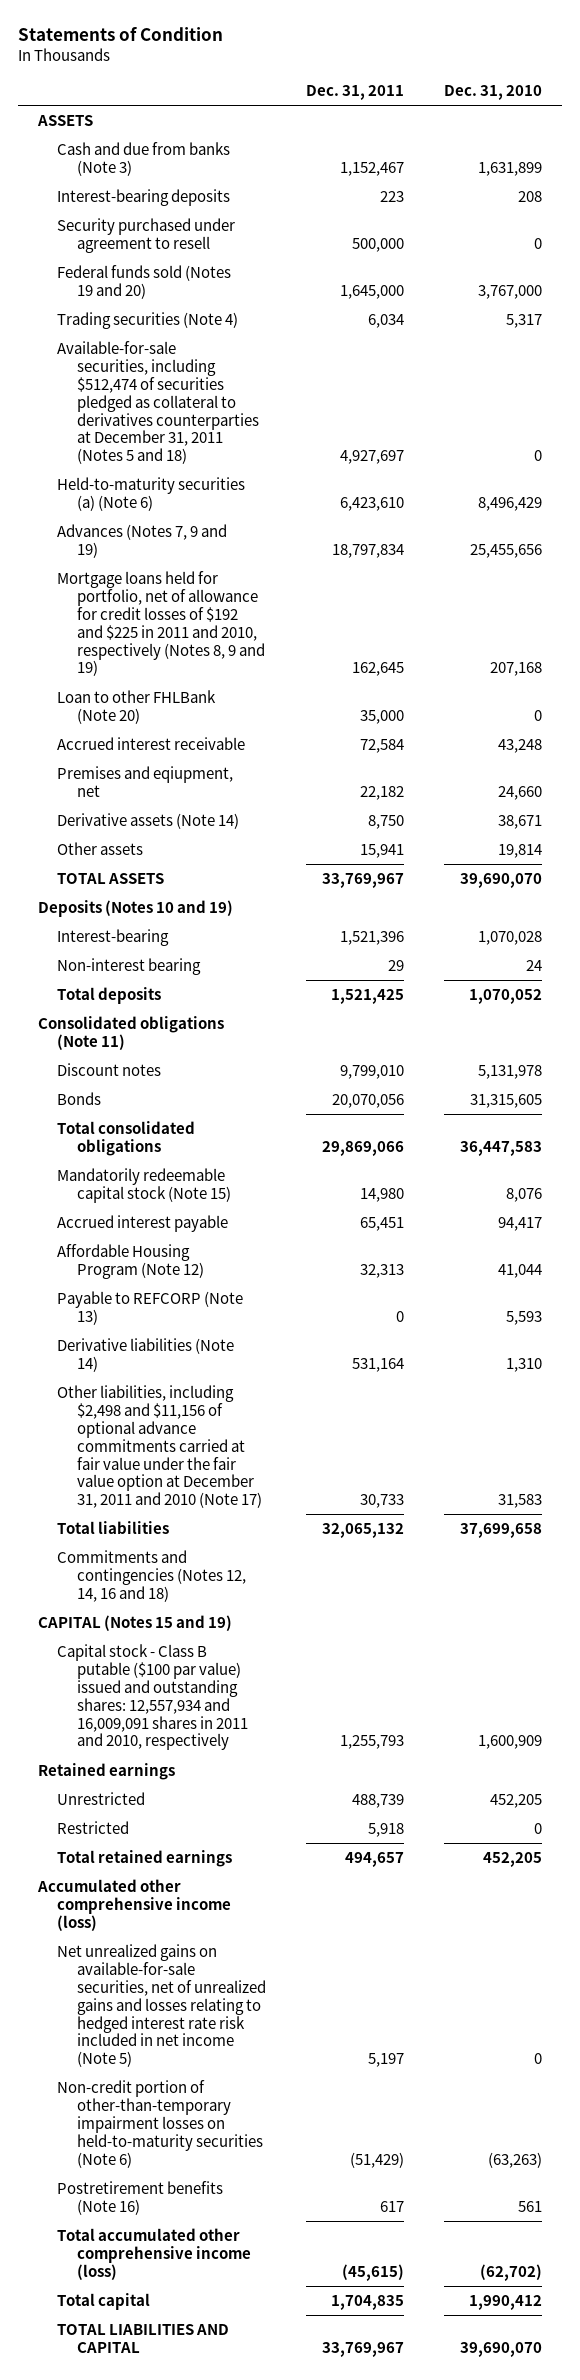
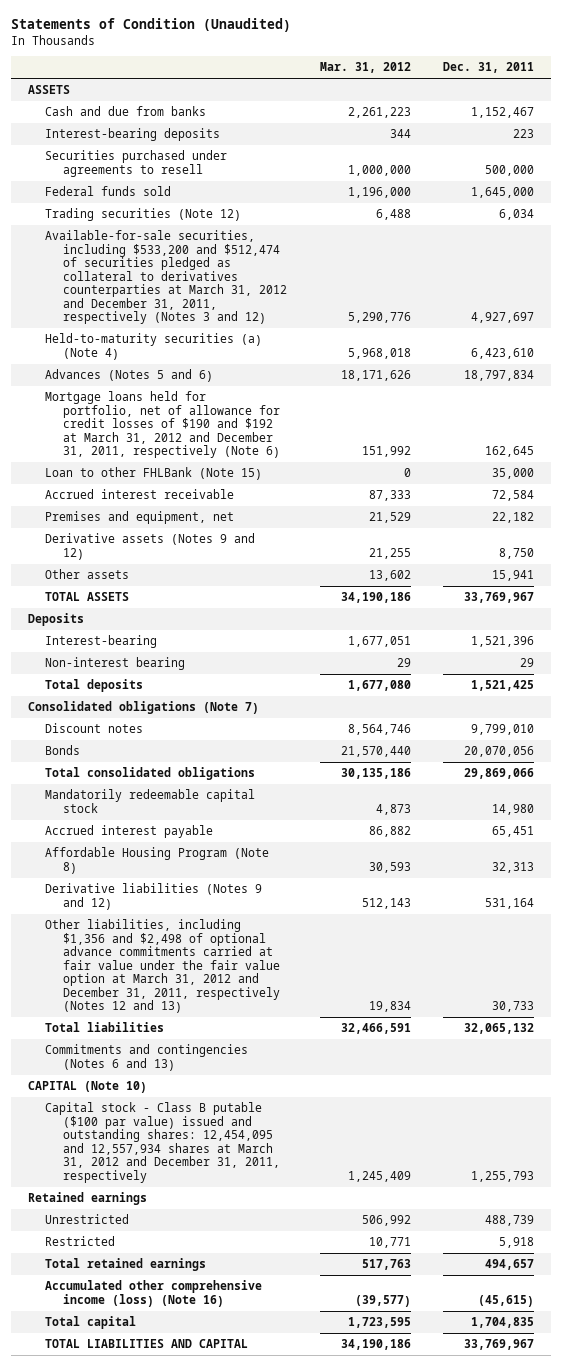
- Statements of Condition
+ Statements of Condition (Unaudited)
- | Dec. 31, 2011 | Dec. 31, 2010
+ | Mar. 31, 2012 | Dec. 31, 2011
- Cash and due from banks (Note 3) | 1,152,467 | 1,631,899
+ Cash and due from banks | 2,261,223 | 1,152,467
- Security purchased under agreement to resell | 500,000 | 0
- Federal funds sold (Notes 19 and 20) | 1,645,000 | 3,767,000
- Trading securities (Note 4) | 6,034 | 5,317
- Available-for-sale securities, including $512,474 of securities pledged as collateral to derivatives counterparties at December 31, 2011 (Notes 5 and 18) | 4,927,697 | 0
- Held-to-maturity securities (a) (Note 6) | 6,423,610 | 8,496,429
- Advances (Notes 7, 9 and 19) | 18,797,834 | 25,455,656
- Mortgage loans held for portfolio, net of allowance for credit losses of $192 and $225 in 2011 and 2010, respectively (Notes 8, 9 and 19) | 162,645 | 207,168
- Loan to other FHLBank (Note 20) | 35,000 | 0
+ Securities purchased under agreements to resell | 1,000,000 | 500,000
+ Federal funds sold | 1,196,000 | 1,645,000
+ Trading securities (Note 12) | 6,488 | 6,034
+ Available-for-sale securities, including $533,200 and $512,474 of securities pledged as collateral to derivatives counterparties at March 31, 2012 and December 31, 2011, respectively (Notes 3 and 12) | 5,290,776 | 4,927,697
+ Held-to-maturity securities (a) (Note 4) | 5,968,018 | 6,423,610
+ Advances (Notes 5 and 6) | 18,171,626 | 18,797,834
+ Mortgage loans held for portfolio, net of allowance for credit losses of $190 and $192 at March 31, 2012 and December 31, 2011, respectively (Note 6) | 151,992 | 162,645
+ Loan to other FHLBank (Note 15) | 0 | 35,000
- Premises and eqiupment, net | 22,182 | 24,660
- Derivative assets (Note 14) | 8,750 | 38,671
+ Premises and equipment, net | 21,529 | 22,182
+ Derivative assets (Notes 9 and 12) | 21,255 | 8,750
- Deposits (Notes 10 and 19)
+ Deposits
- Consolidated obligations (Note 11)
+ Consolidated obligations (Note 7)
- Mandatorily redeemable capital stock (Note 15) | 14,980 | 8,076
+ Mandatorily redeemable capital stock | 4,873 | 14,980
- Affordable Housing Program (Note 12) | 32,313 | 41,044
- Payable to REFCORP (Note 13) | 0 | 5,593
- Derivative liabilities (Note 14) | 531,164 | 1,310
- Other liabilities, including $2,498 and $11,156 of optional advance commitments carried at fair value under the fair value option at December 31, 2011 and 2010 (Note 17) | 30,733 | 31,583
+ Affordable Housing Program (Note 8) | 30,593 | 32,313
+ Derivative liabilities (Notes 9 and 12) | 512,143 | 531,164
+ Other liabilities, including $1,356 and $2,498 of optional advance commitments carried at fair value under the fair value option at March 31, 2012 and December 31, 2011, respectively (Notes 12 and 13) | 19,834 | 30,733
- Commitments and contingencies (Notes 12, 14, 16 and 18)
- CAPITAL (Notes 15 and 19)
- Capital stock - Class B putable ($100 par value) issued and outstanding shares: 12,557,934 and 16,009,091 shares in 2011 and 2010, respectively | 1,255,793 | 1,600,909
+ Commitments and contingencies (Notes 6 and 13)
+ CAPITAL (Note 10)
+ Capital stock - Class B putable ($100 par value) issued and outstanding shares: 12,454,095 and 12,557,934 shares at March 31, 2012 and December 31, 2011, respectively | 1,245,409 | 1,255,793
- Accumulated other comprehensive income (loss)
- Net unrealized gains on available-for-sale securities, net of unrealized gains and losses relating to hedged interest rate risk included in net income (Note 5) | 5,197 | 0
- Non-credit portion of other-than-temporary impairment losses on held-to-maturity securities (Note 6) | (51,429) | (63,263)
- Postretirement benefits (Note 16) | 617 | 561
- Total accumulated other comprehensive income (loss) | (45,615) | (62,702)
+ Accumulated other comprehensive income (loss) (Note 16) | (39,577) | (45,615)

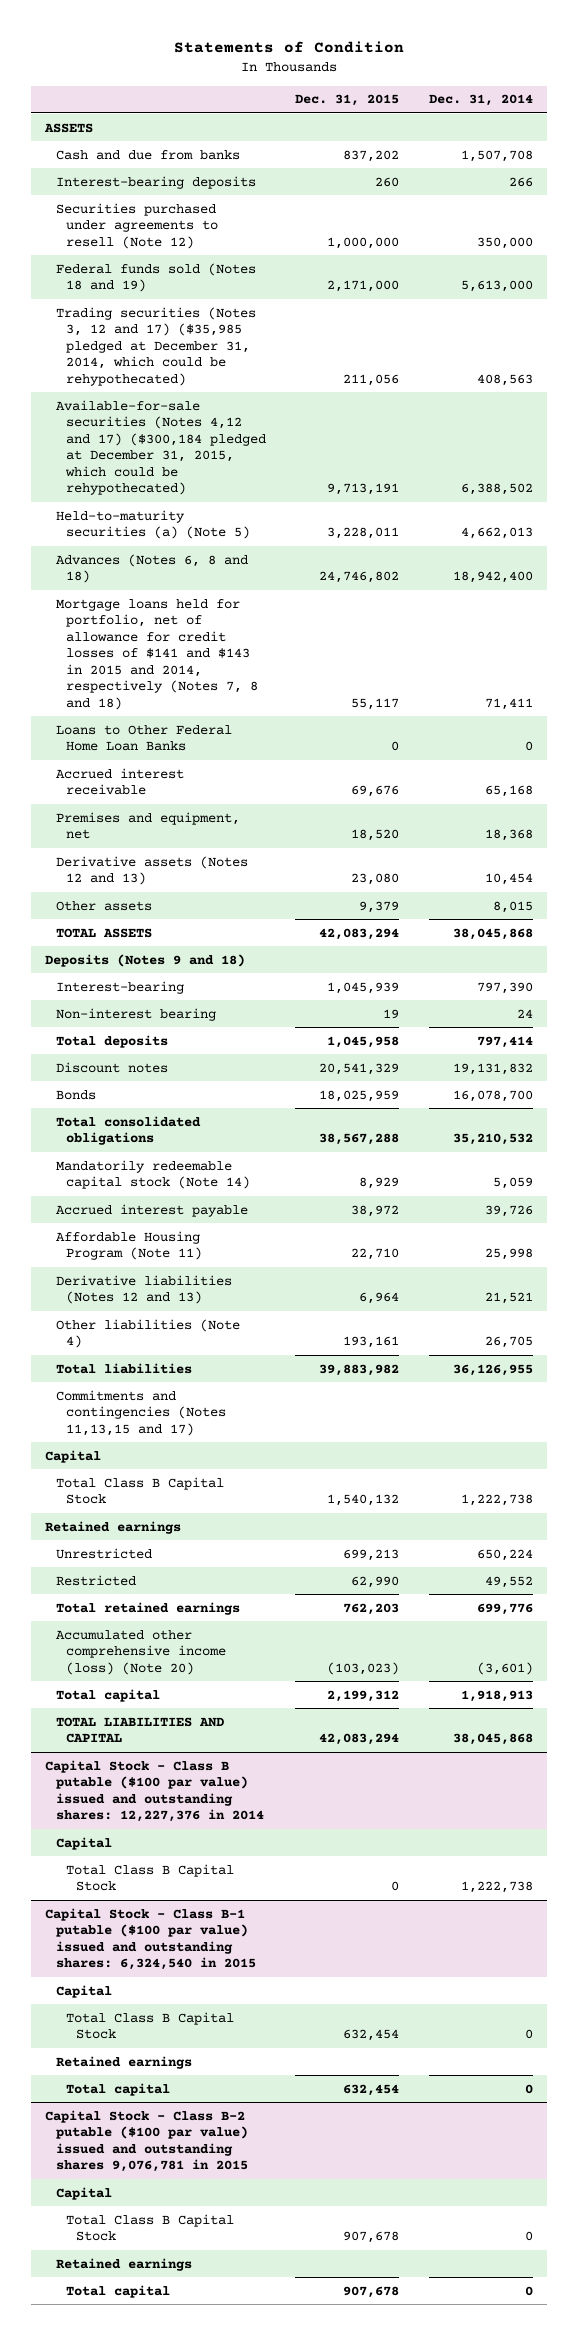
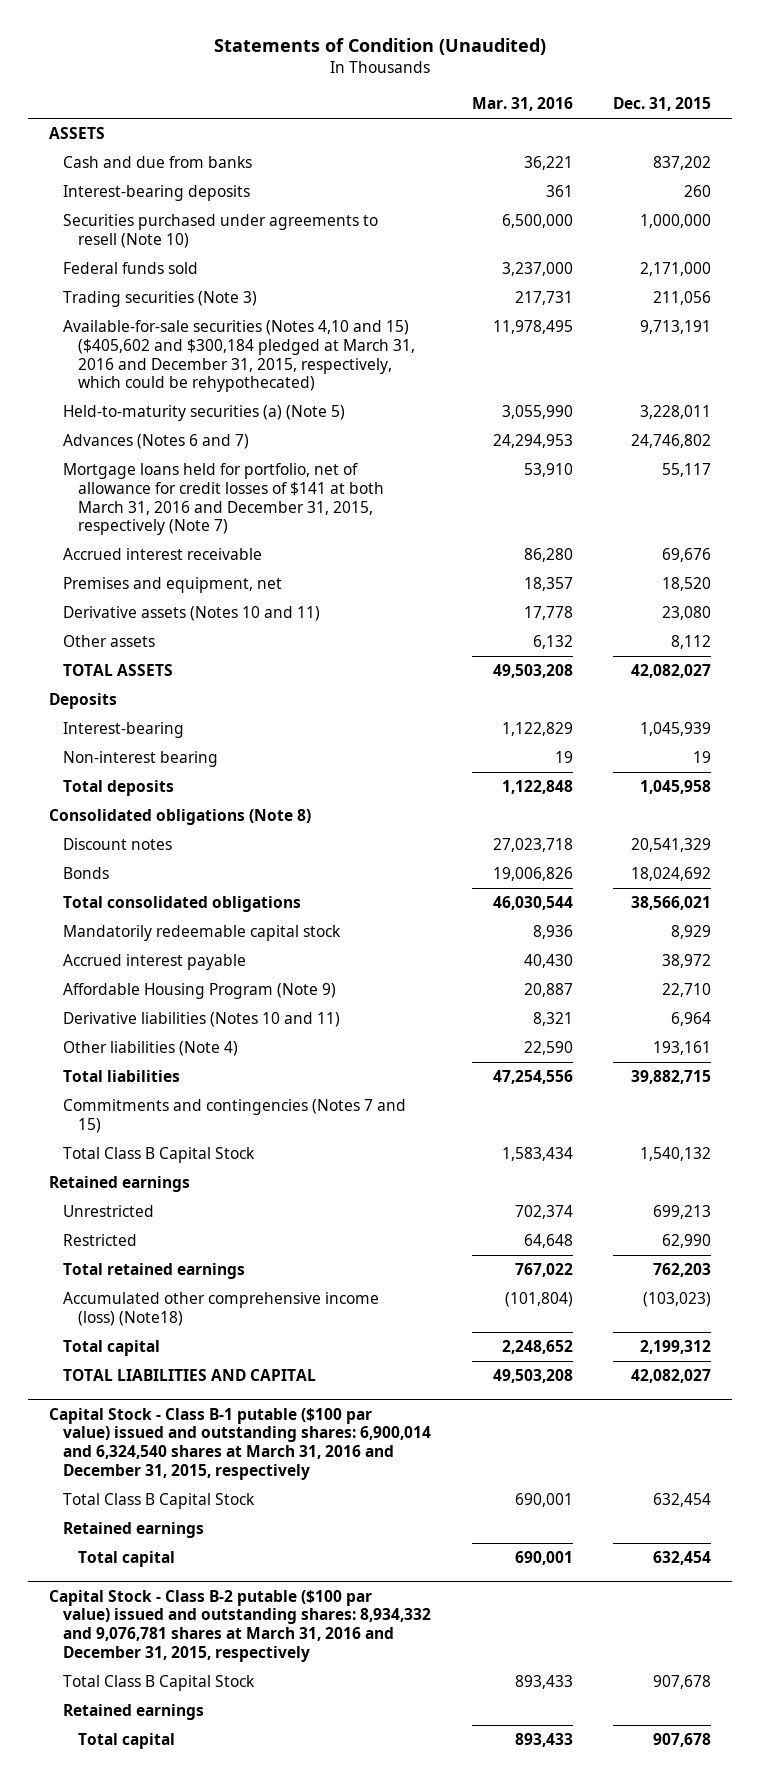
- Statements of Condition
+ Statements of Condition (Unaudited)
- | Dec. 31, 2015 | Dec. 31, 2014
+ | Mar. 31, 2016 | Dec. 31, 2015
- Securities purchased under agreements to resell (Note 12) | 1,000,000 | 350,000
- Federal funds sold (Notes 18 and 19) | 2,171,000 | 5,613,000
- Trading securities (Notes 3, 12 and 17) ($35,985 pledged at December 31, 2014, which could be rehypothecated) | 211,056 | 408,563
- Available-for-sale securities (Notes 4,12 and 17) ($300,184 pledged at December 31, 2015, which could be rehypothecated) | 9,713,191 | 6,388,502
+ Securities purchased under agreements to resell (Note 10) | 6,500,000 | 1,000,000
+ Federal funds sold | 3,237,000 | 2,171,000
+ Trading securities (Note 3) | 217,731 | 211,056
+ Available-for-sale securities (Notes 4,10 and 15) ($405,602 and $300,184 pledged at March 31, 2016 and December 31, 2015, respectively, which could be rehypothecated) | 11,978,495 | 9,713,191
- Advances (Notes 6, 8 and 18) | 24,746,802 | 18,942,400
- Mortgage loans held for portfolio, net of allowance for credit losses of $141 and $143 in 2015 and 2014, respectively (Notes 7, 8 and 18) | 55,117 | 71,411
- Loans to Other Federal Home Loan Banks | 0 | 0
+ Advances (Notes 6 and 7) | 24,294,953 | 24,746,802
+ Mortgage loans held for portfolio, net of allowance for credit losses of $141 at both March 31, 2016 and December 31, 2015, respectively (Note 7) | 53,910 | 55,117
- Derivative assets (Notes 12 and 13) | 23,080 | 10,454
- Other assets | 9,379 | 8,015
- TOTAL ASSETS | 42,083,294 | 38,045,868
- Deposits (Notes 9 and 18)
+ Derivative assets (Notes 10 and 11) | 17,778 | 23,080
+ Other assets | 6,132 | 8,112
+ TOTAL ASSETS | 49,503,208 | 42,082,027
+ Deposits
+ Consolidated obligations (Note 8)
- Bonds | 18,025,959 | 16,078,700
- Total consolidated obligations | 38,567,288 | 35,210,532
- Mandatorily redeemable capital stock (Note 14) | 8,929 | 5,059
+ Bonds | 19,006,826 | 18,024,692
+ Total consolidated obligations | 46,030,544 | 38,566,021
+ Mandatorily redeemable capital stock | 8,936 | 8,929
- Affordable Housing Program (Note 11) | 22,710 | 25,998
- Derivative liabilities (Notes 12 and 13) | 6,964 | 21,521
+ Affordable Housing Program (Note 9) | 20,887 | 22,710
+ Derivative liabilities (Notes 10 and 11) | 8,321 | 6,964
- Total liabilities | 39,883,982 | 36,126,955
- Commitments and contingencies (Notes 11,13,15 and 17)
- Capital
+ Total liabilities | 47,254,556 | 39,882,715
+ Commitments and contingencies (Notes 7 and 15)
- Accumulated other comprehensive income (loss) (Note 20) | (103,023) | (3,601)
+ Accumulated other comprehensive income (loss) (Note18) | (101,804) | (103,023)
- TOTAL LIABILITIES AND CAPITAL | 42,083,294 | 38,045,868
- Capital Stock - Class B putable ($100 par value) issued and outstanding shares: 12,227,376 in 2014
- Capital
- Total Class B Capital Stock | 0 | 1,222,738
- Capital Stock - Class B-1 putable ($100 par value) issued and outstanding shares: 6,324,540 in 2015
- Capital
+ TOTAL LIABILITIES AND CAPITAL | 49,503,208 | 42,082,027
+ Capital Stock - Class B-1 putable ($100 par value) issued and outstanding shares: 6,900,014 and 6,324,540 shares at March 31, 2016 and December 31, 2015, respectively
- Capital Stock - Class B-2 putable ($100 par value) issued and outstanding shares 9,076,781 in 2015
- Capital
+ Capital Stock - Class B-2 putable ($100 par value) issued and outstanding shares: 8,934,332 and 9,076,781 shares at March 31, 2016 and December 31, 2015, respectively

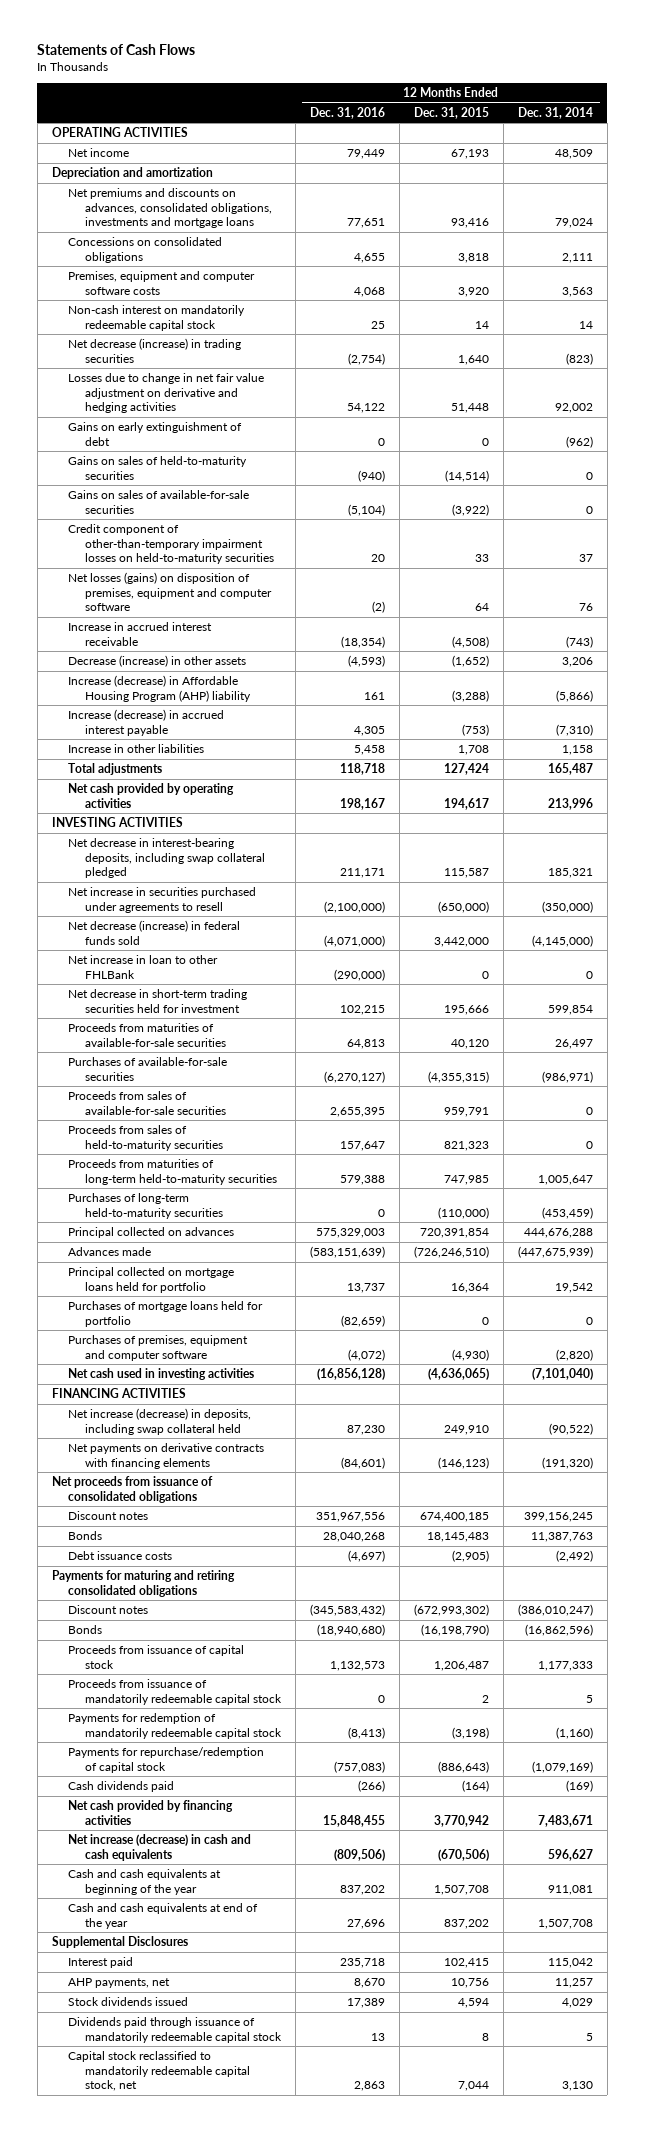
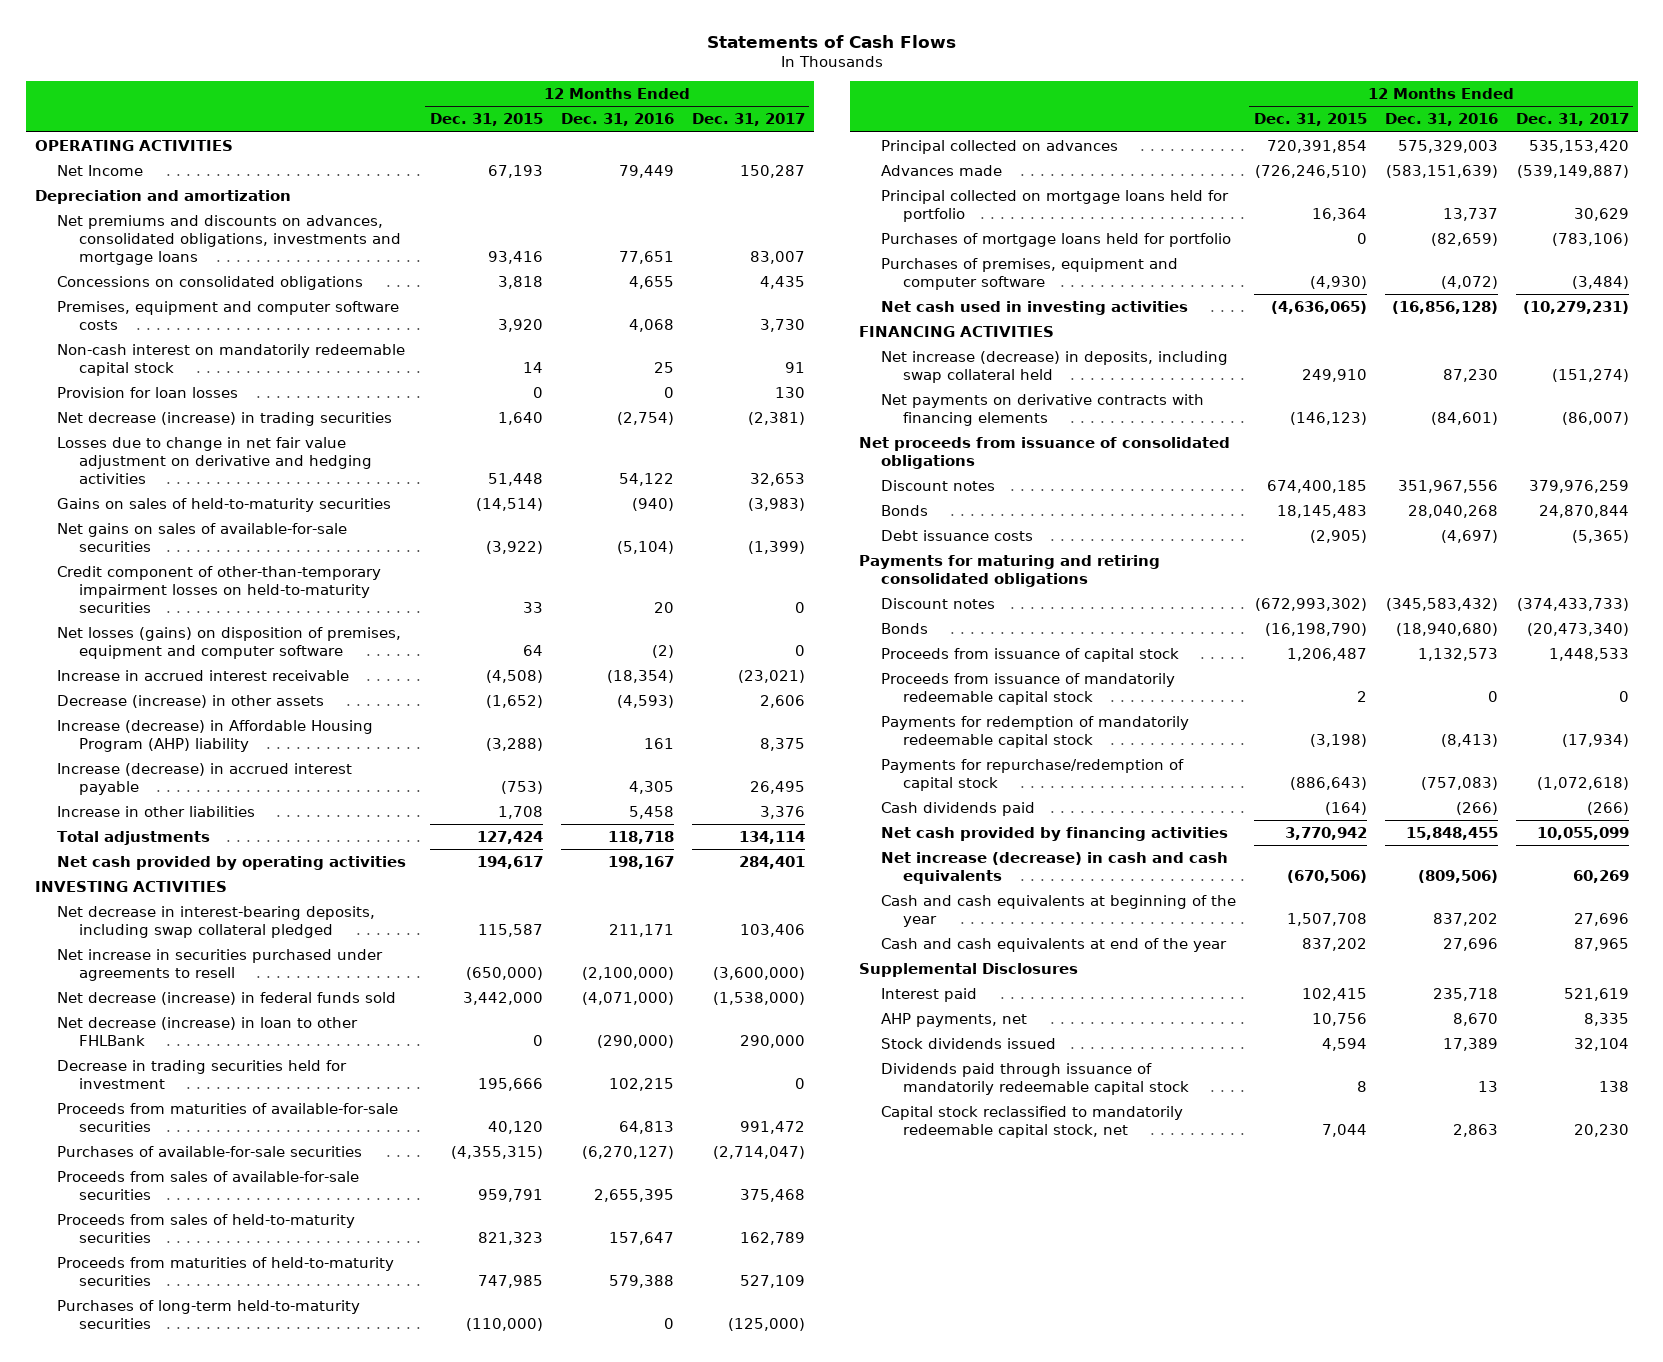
- | 12 Months Ended Dec. 31, 2016 | 12 Months Ended Dec. 31, 2015 | 12 Months Ended Dec. 31, 2014
+ | 12 Months Ended Dec. 31, 2015 | 12 Months Ended Dec. 31, 2016 | 12 Months Ended Dec. 31, 2017
- Net income | 79,449 | 67,193 | 48,509
+ Net Income | 67,193 | 79,449 | 150,287
+ Provision for loan losses | 0 | 0 | 130
- Gains on early extinguishment of debt | 0 | 0 | (962)
- Gains on sales of available-for-sale securities | (5,104) | (3,922) | 0
+ Net gains on sales of available-for-sale securities | (3,922) | (5,104) | (1,399)
- Net increase in loan to other FHLBank | (290,000) | 0 | 0
- Net decrease in short-term trading securities held for investment | 102,215 | 195,666 | 599,854
+ Net decrease (increase) in loan to other FHLBank | 0 | (290,000) | 290,000
+ Decrease in trading securities held for investment | 195,666 | 102,215 | 0
- Proceeds from maturities of long-term held-to-maturity securities | 579,388 | 747,985 | 1,005,647
+ Proceeds from maturities of held-to-maturity securities | 747,985 | 579,388 | 527,109

